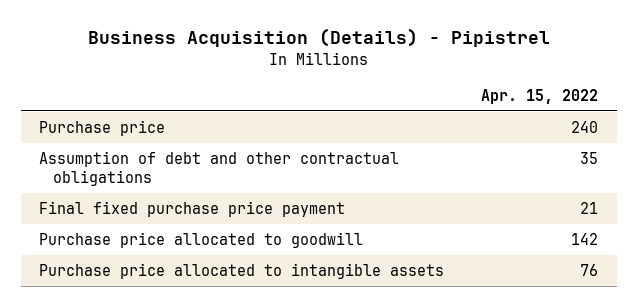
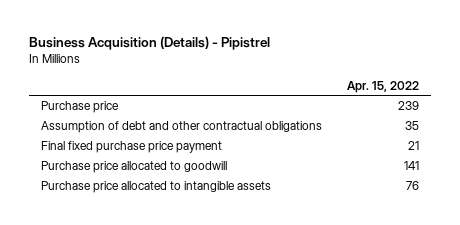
- Purchase price | 240
+ Purchase price | 239
- Purchase price allocated to goodwill | 142
+ Purchase price allocated to goodwill | 141

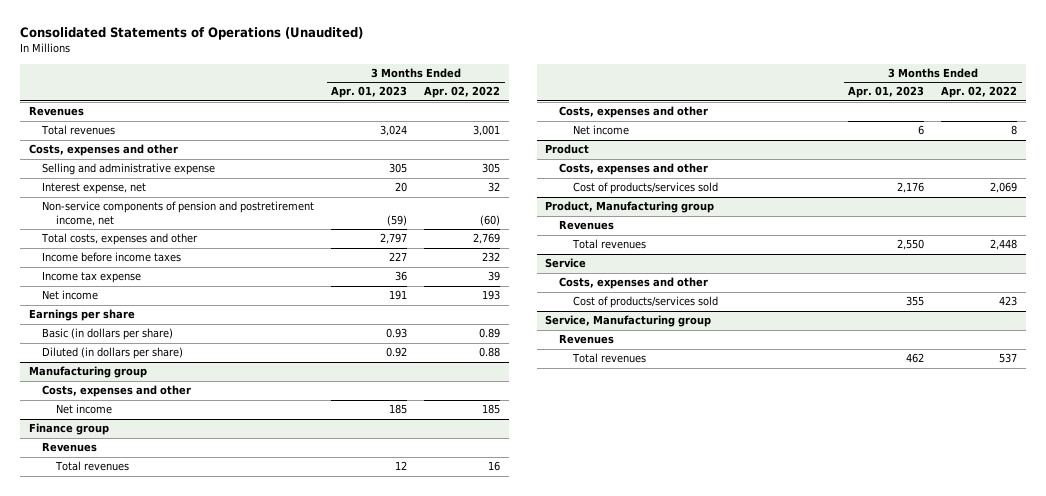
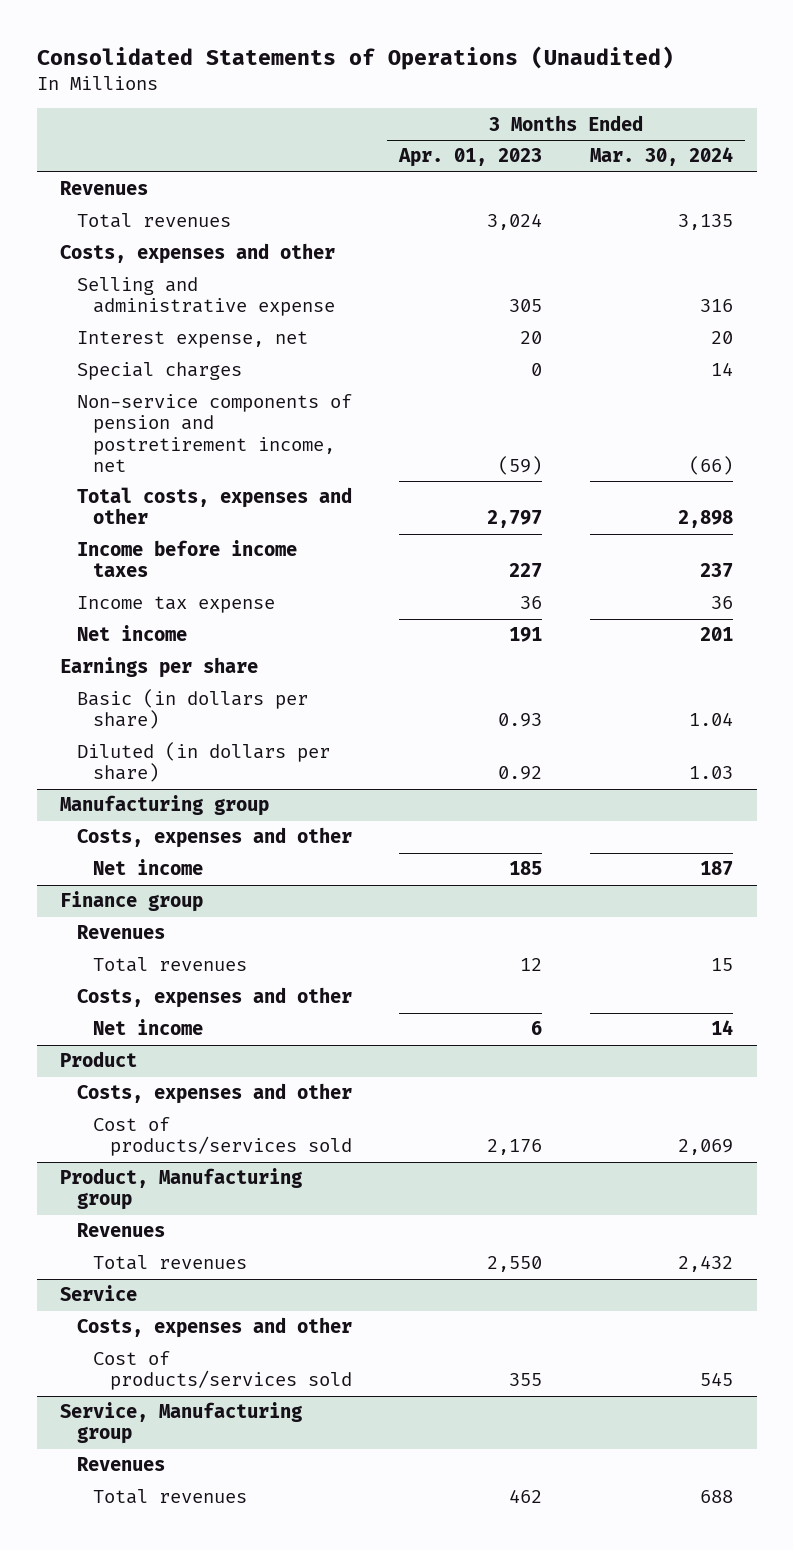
- | 3 Months Ended Apr. 01, 2023 | 3 Months Ended Apr. 02, 2022
+ | 3 Months Ended Apr. 01, 2023 | 3 Months Ended Mar. 30, 2024
+ Special charges | 0 | 14

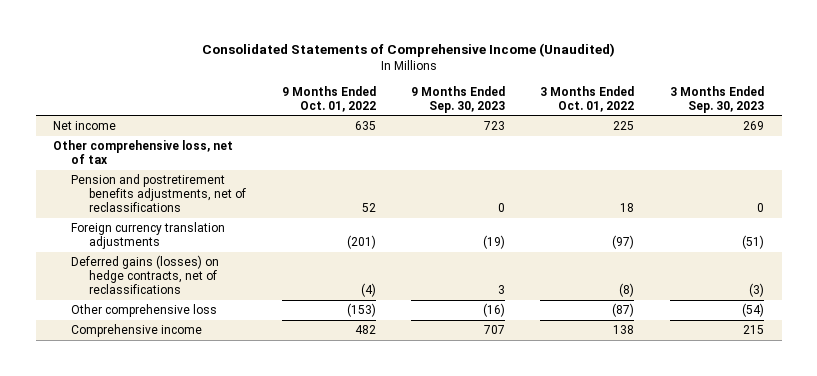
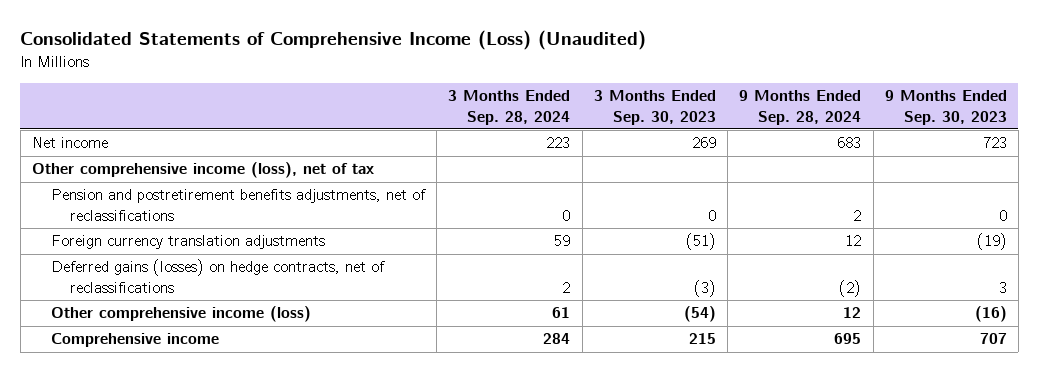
- Consolidated Statements of Comprehensive Income (Unaudited)
+ Consolidated Statements of Comprehensive Income (Loss) (Unaudited)
- | 9 Months Ended Oct. 01, 2022 | 9 Months Ended Sep. 30, 2023 | 3 Months Ended Oct. 01, 2022 | 3 Months Ended Sep. 30, 2023
+ | 3 Months Ended Sep. 28, 2024 | 3 Months Ended Sep. 30, 2023 | 9 Months Ended Sep. 28, 2024 | 9 Months Ended Sep. 30, 2023
- Other comprehensive loss, net of tax
+ Other comprehensive income (loss), net of tax
- Other comprehensive loss | (153) | (16) | (87) | (54)
+ Other comprehensive income (loss) | 61 | (54) | 12 | (16)

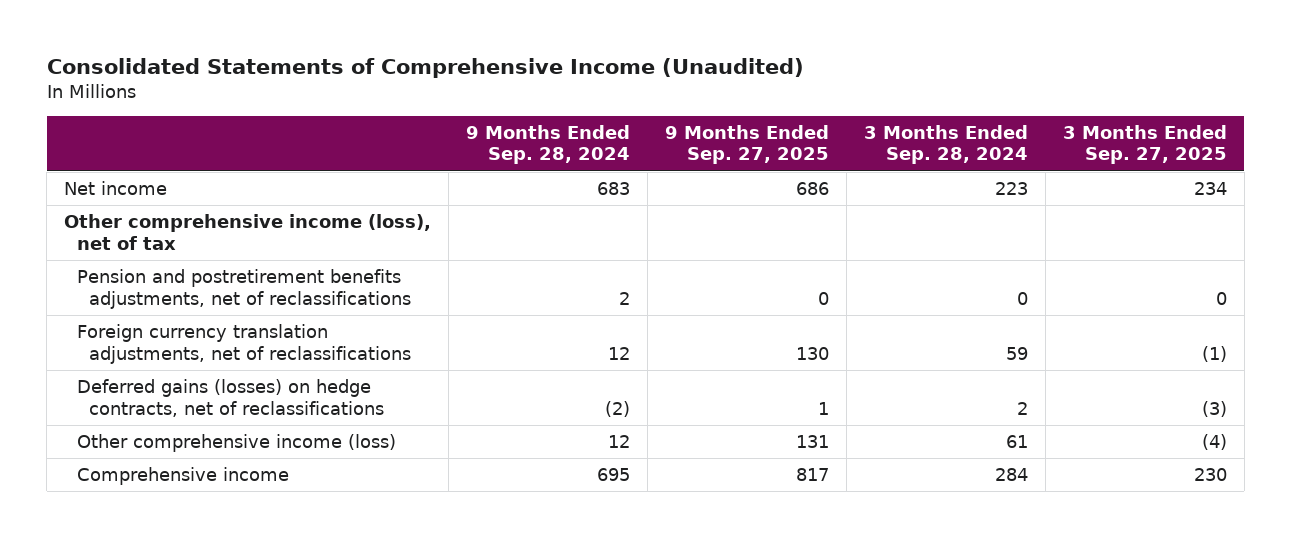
- Consolidated Statements of Comprehensive Income (Loss) (Unaudited)
+ Consolidated Statements of Comprehensive Income (Unaudited)
- | 3 Months Ended Sep. 28, 2024 | 3 Months Ended Sep. 30, 2023 | 9 Months Ended Sep. 28, 2024 | 9 Months Ended Sep. 30, 2023
+ | 9 Months Ended Sep. 28, 2024 | 9 Months Ended Sep. 27, 2025 | 3 Months Ended Sep. 28, 2024 | 3 Months Ended Sep. 27, 2025
- Foreign currency translation adjustments | 59 | (51) | 12 | (19)
+ Foreign currency translation adjustments, net of reclassifications | 12 | 130 | 59 | (1)

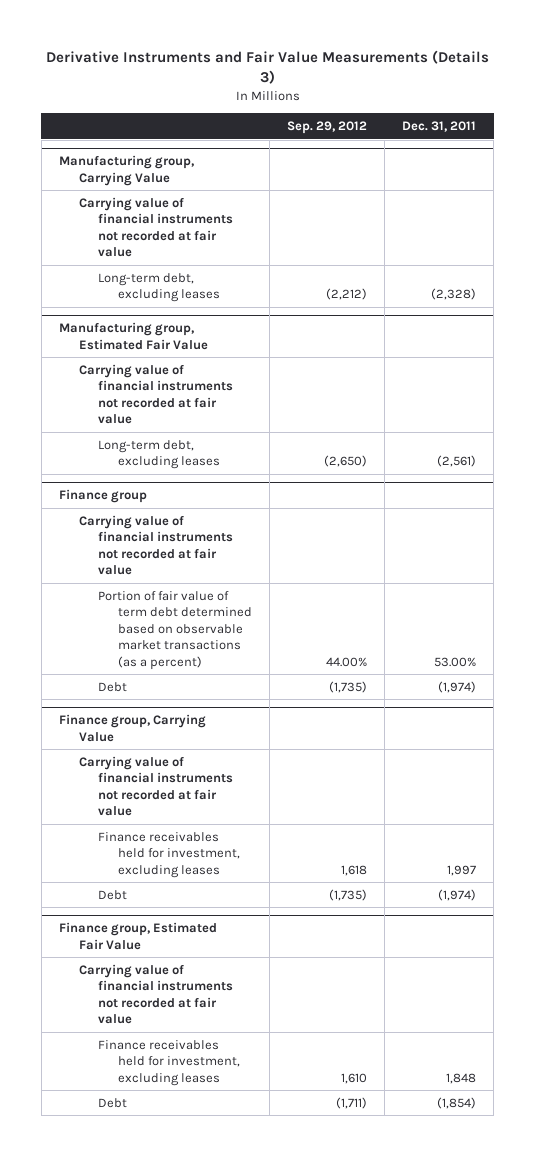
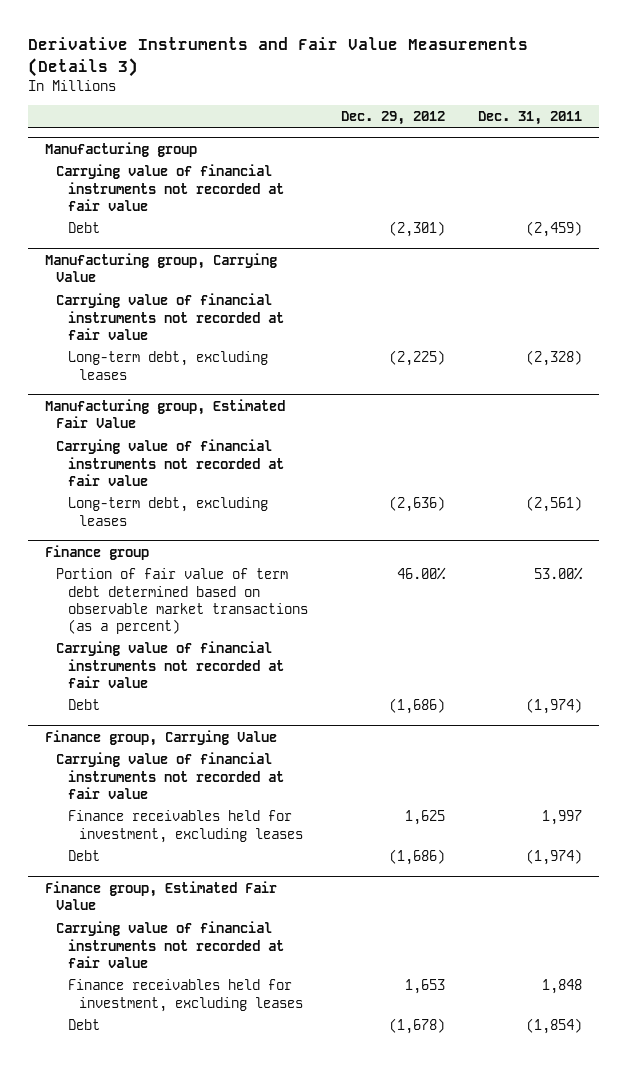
- | Sep. 29, 2012 | Dec. 31, 2011
+ | Dec. 29, 2012 | Dec. 31, 2011
+ Manufacturing group
+ Carrying value of financial instruments not recorded at fair value
+ Debt | (2,301) | (2,459)
@ Finance group
moved down: Carrying value of financial instruments not recorded at fair value

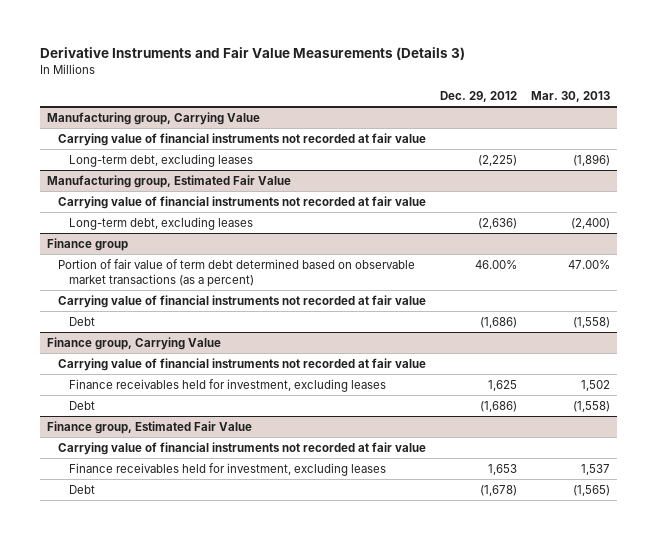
- | Dec. 29, 2012 | Dec. 31, 2011
+ | Dec. 29, 2012 | Mar. 30, 2013
- Manufacturing group
- Carrying value of financial instruments not recorded at fair value
- Debt | (2,301) | (2,459)

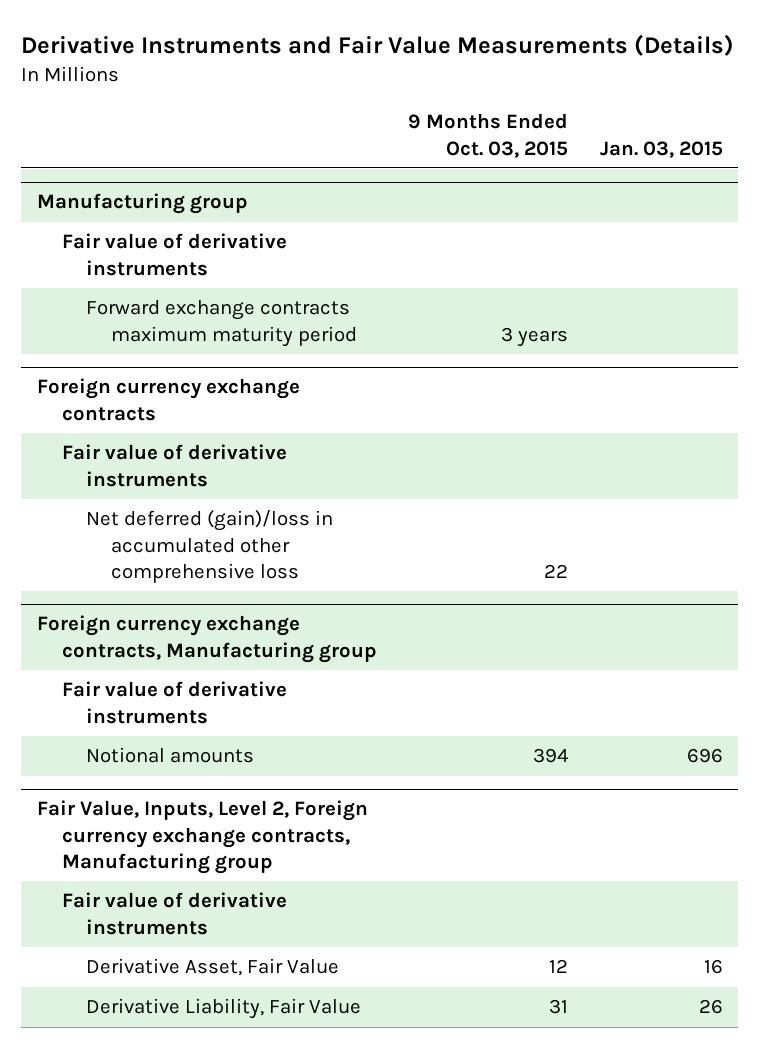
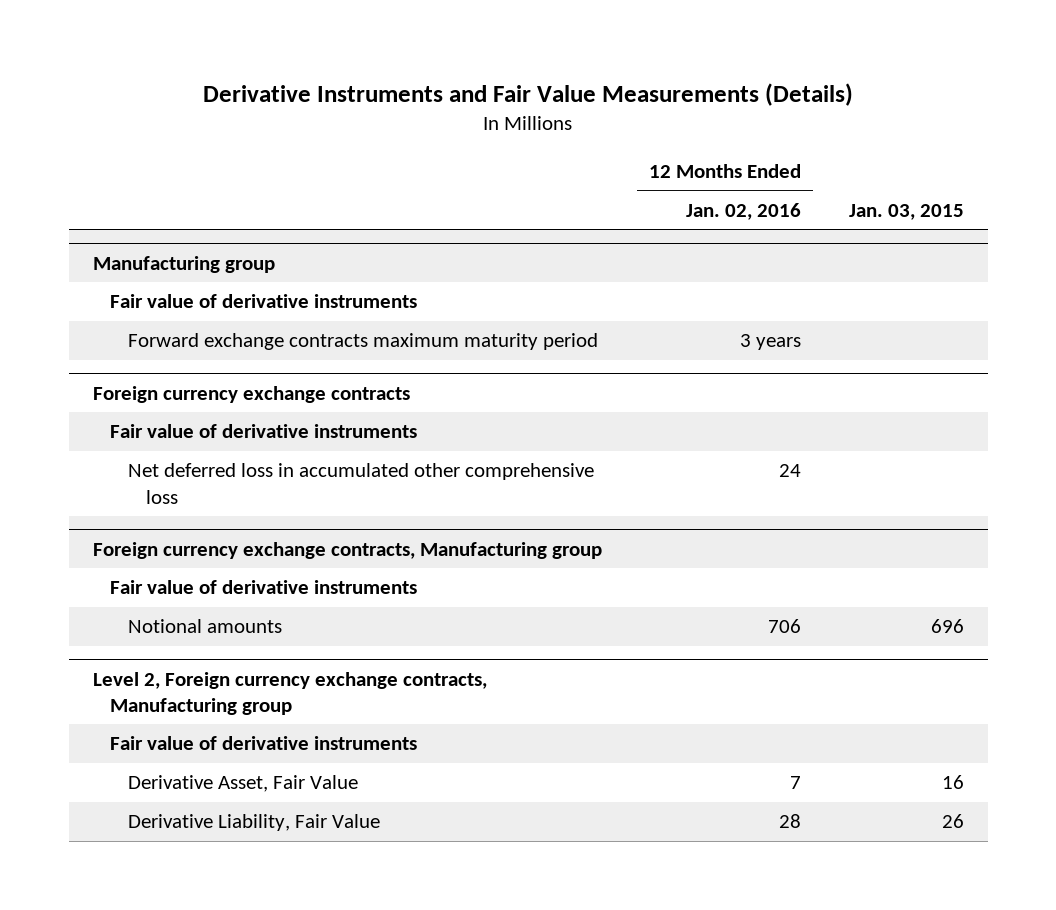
- | 9 Months Ended Oct. 03, 2015 | Jan. 03, 2015
+ | 12 Months Ended Jan. 02, 2016 | Jan. 03, 2015
@ Foreign currency exchange contracts
- Net deferred (gain)/loss in accumulated other comprehensive loss | 22 |
+ Net deferred loss in accumulated other comprehensive loss | 24 |
- Fair Value, Inputs, Level 2, Foreign currency exchange contracts, Manufacturing group
+ Level 2, Foreign currency exchange contracts, Manufacturing group

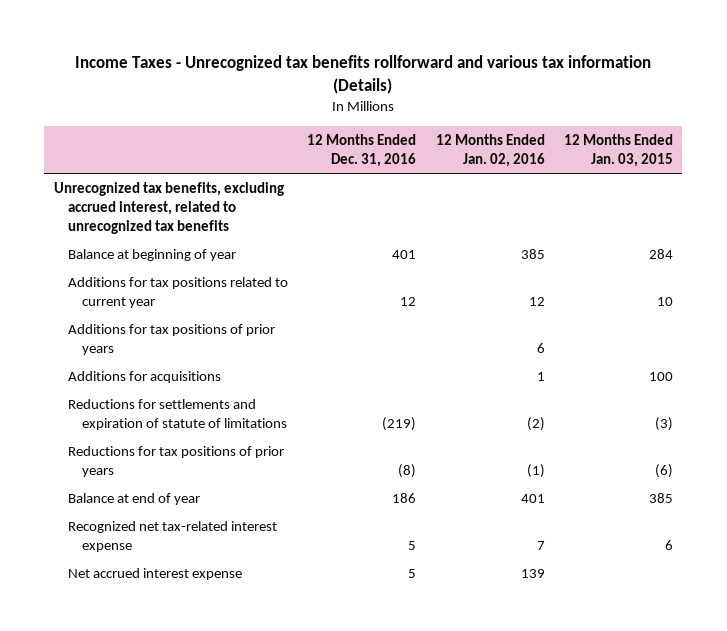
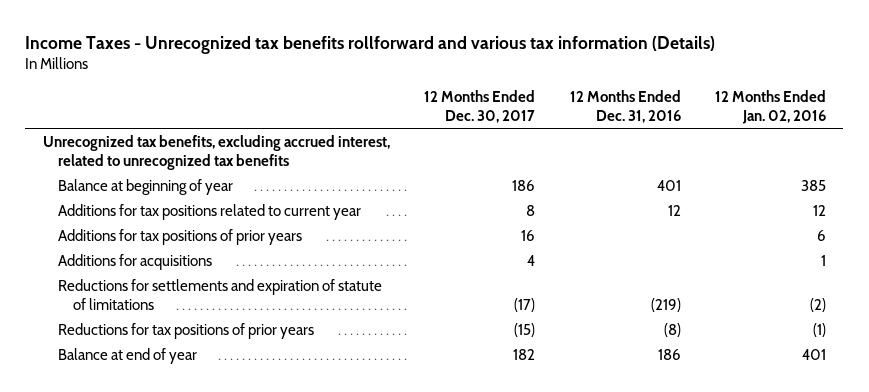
- | 12 Months Ended Dec. 31, 2016 | 12 Months Ended Jan. 02, 2016 | 12 Months Ended Jan. 03, 2015
+ | 12 Months Ended Dec. 30, 2017 | 12 Months Ended Dec. 31, 2016 | 12 Months Ended Jan. 02, 2016
- Recognized net tax-related interest expense | 5 | 7 | 6
- Net accrued interest expense | 5 | 139 |

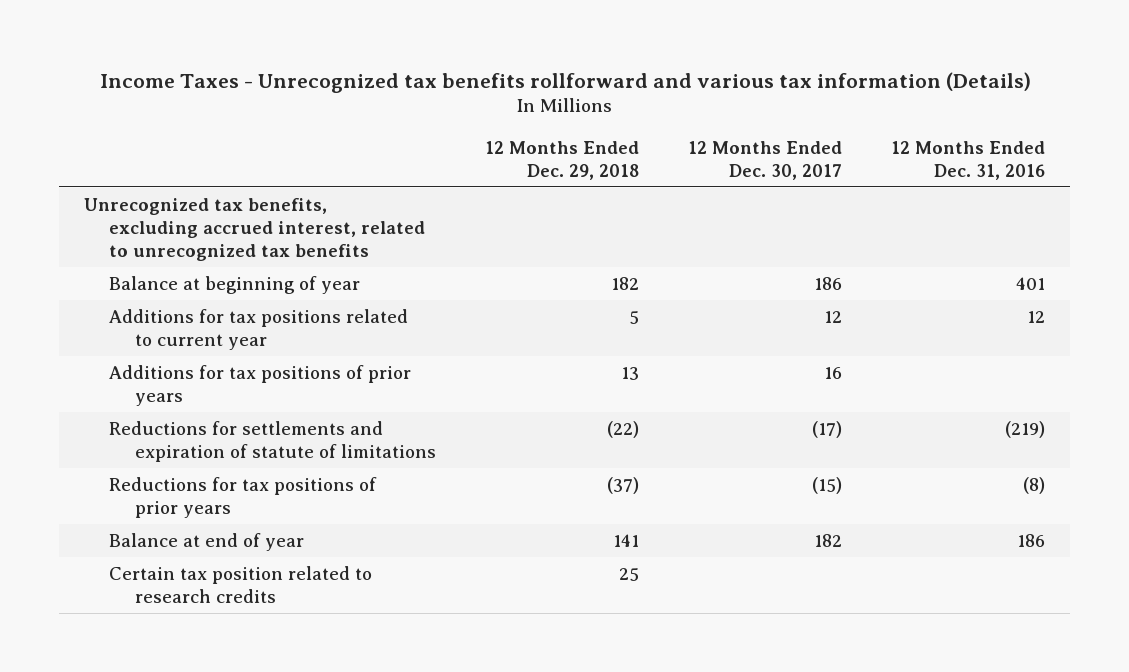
- | 12 Months Ended Dec. 30, 2017 | 12 Months Ended Dec. 31, 2016 | 12 Months Ended Jan. 02, 2016
+ | 12 Months Ended Dec. 29, 2018 | 12 Months Ended Dec. 30, 2017 | 12 Months Ended Dec. 31, 2016
- Additions for tax positions related to current year | 8 | 12 | 12
+ Additions for tax positions related to current year | 5 | 12 | 12
- Additions for acquisitions | 4 | | 1
+ Certain tax position related to research credits | 25 | |

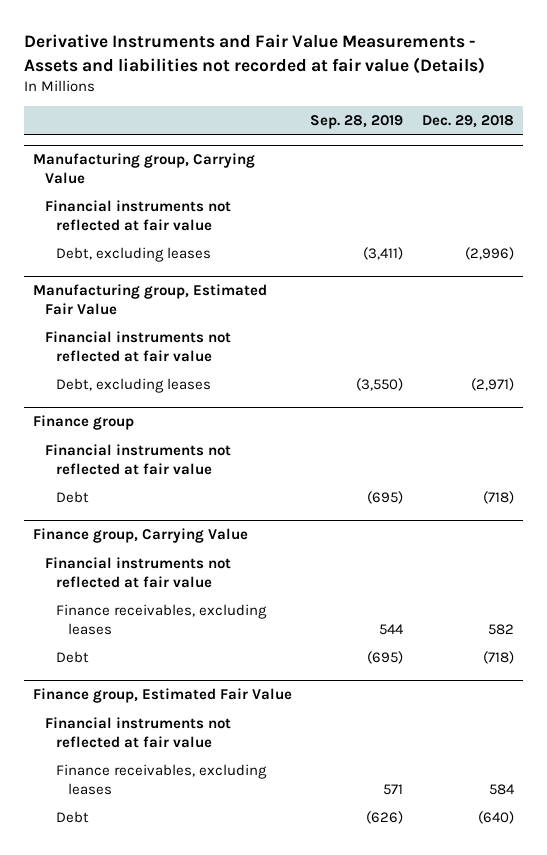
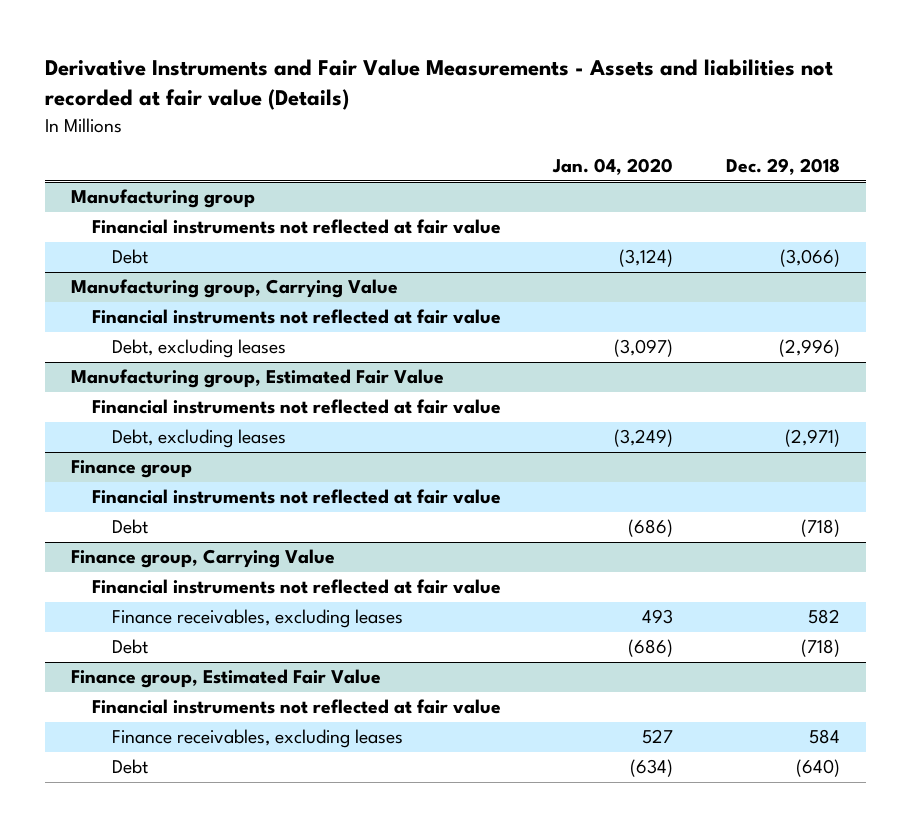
- | Sep. 28, 2019 | Dec. 29, 2018
+ | Jan. 04, 2020 | Dec. 29, 2018
+ Manufacturing group
+ Financial instruments not reflected at fair value
+ Debt | (3,124) | (3,066)

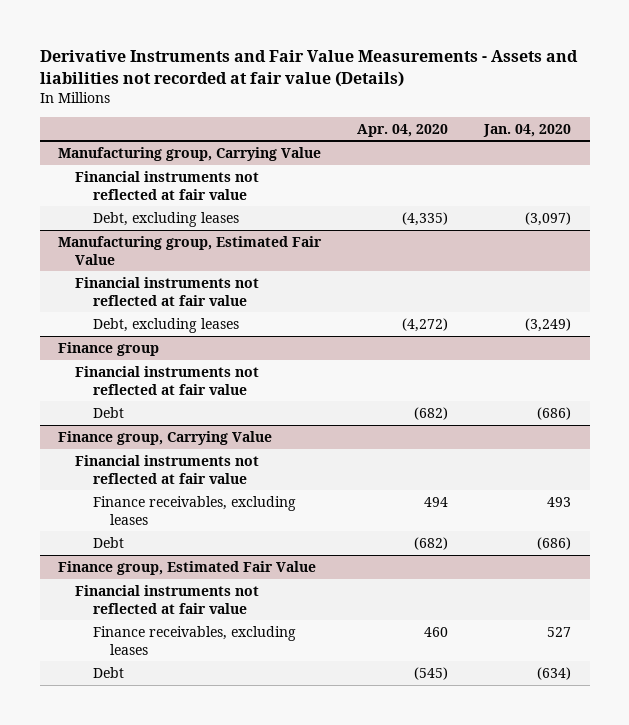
- | Jan. 04, 2020 | Dec. 29, 2018
+ | Apr. 04, 2020 | Jan. 04, 2020
- Manufacturing group
- Financial instruments not reflected at fair value
- Debt | (3,124) | (3,066)

